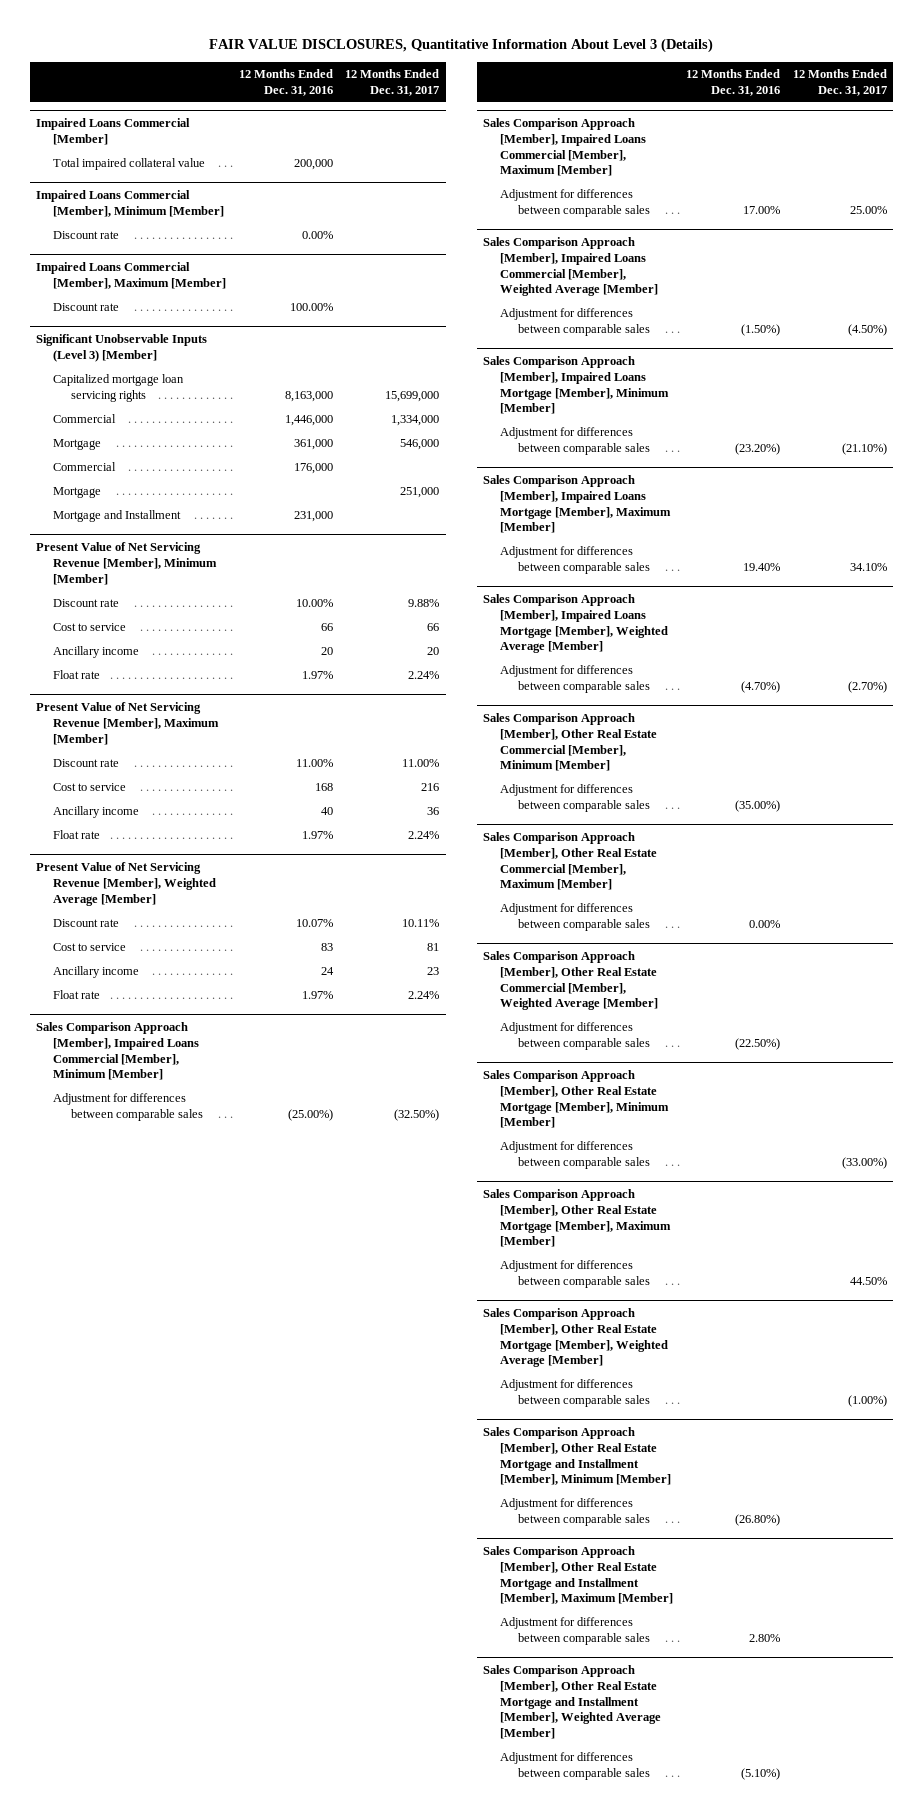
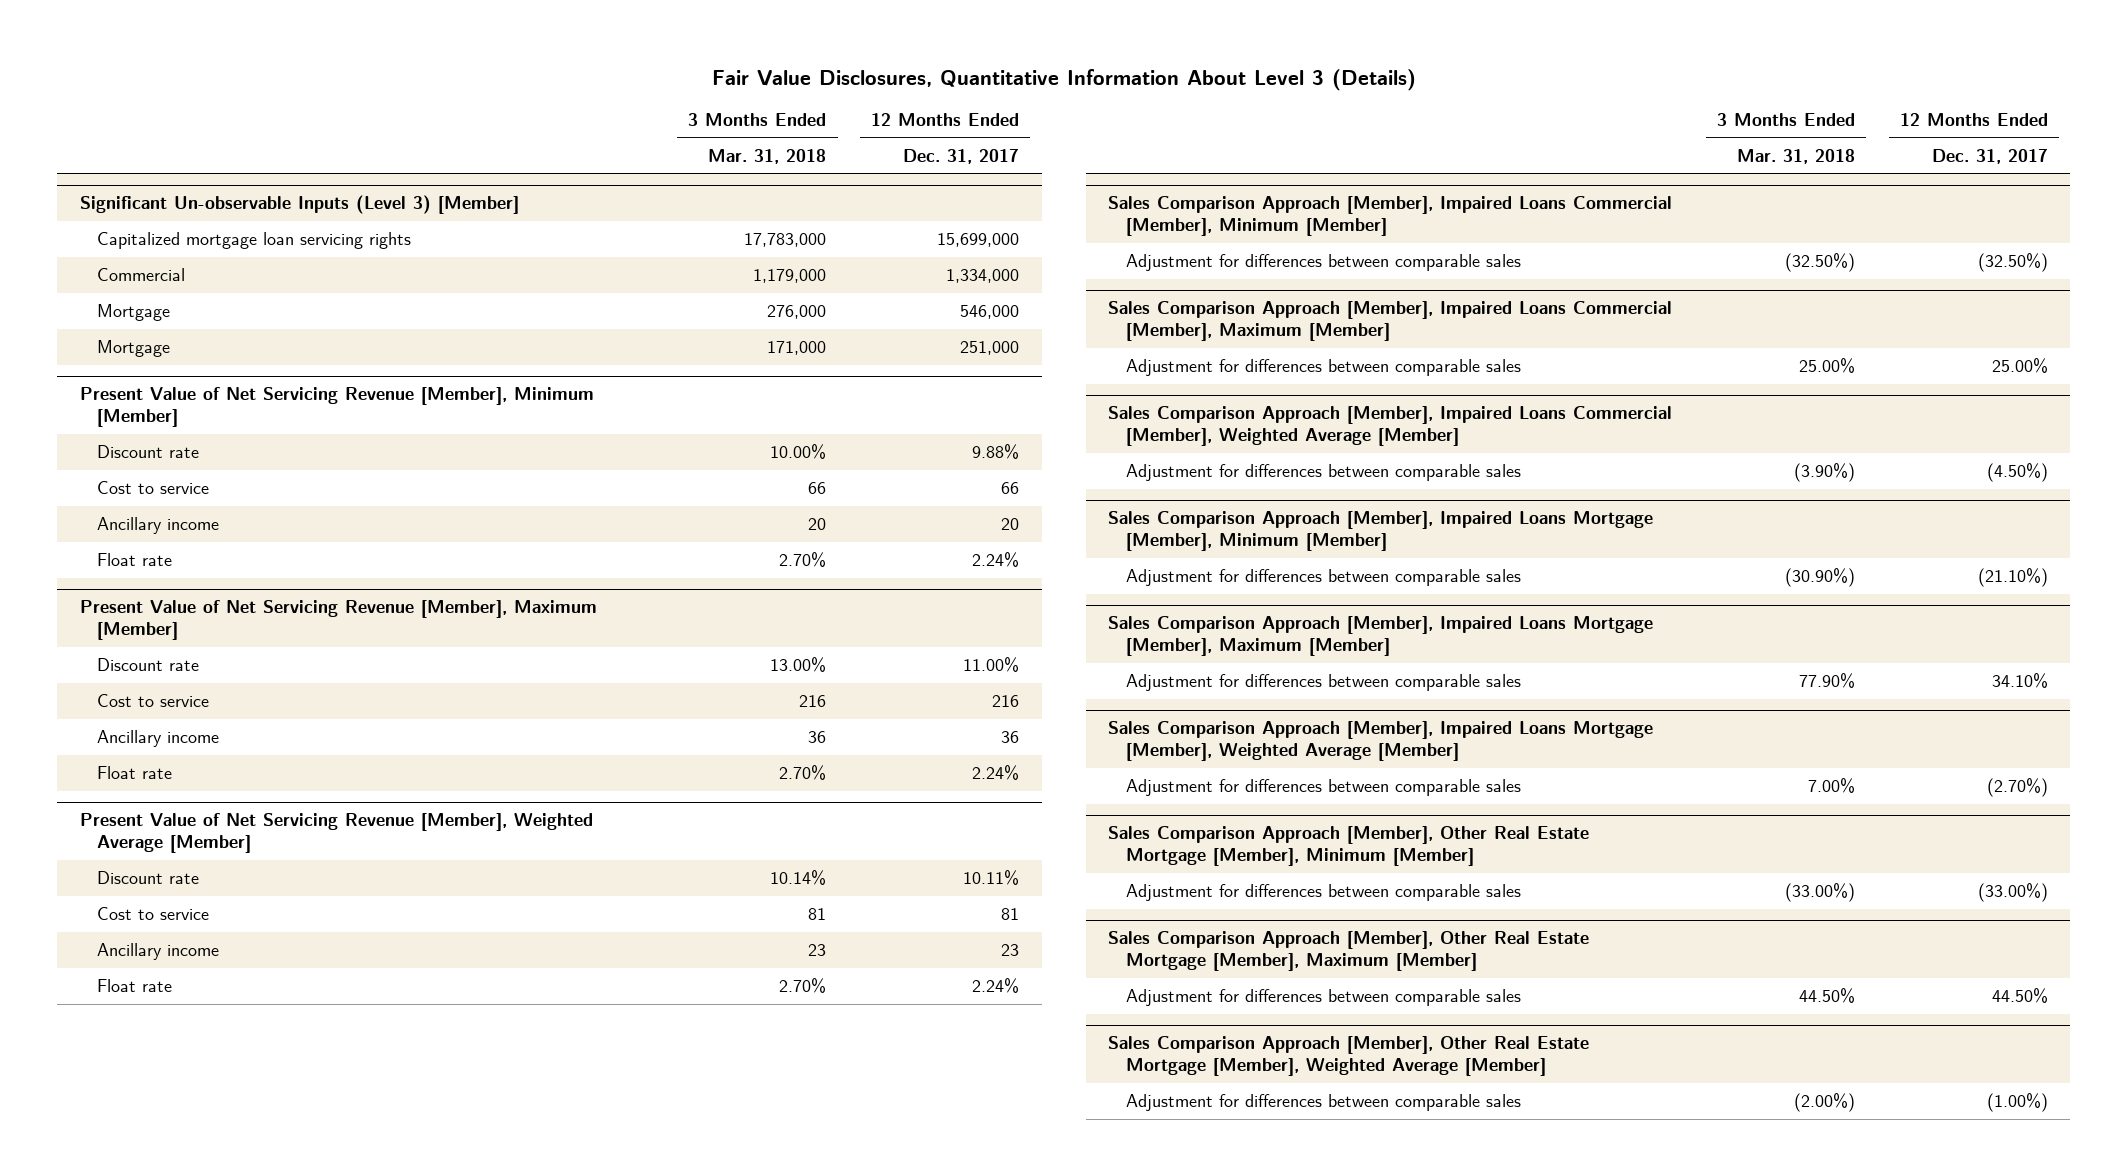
- FAIR VALUE DISCLOSURES, Quantitative Information About Level 3 (Details)
+ Fair Value Disclosures, Quantitative Information About Level 3 (Details)
- | 12 Months Ended Dec. 31, 2016 | 12 Months Ended Dec. 31, 2017
+ | 3 Months Ended Mar. 31, 2018 | 12 Months Ended Dec. 31, 2017
- Impaired Loans Commercial [Member]
- Total impaired collateral value | 200,000 |
- Impaired Loans Commercial [Member], Minimum [Member]
- Discount rate | 0.00% |
- Impaired Loans Commercial [Member], Maximum [Member]
- Discount rate | 100.00% |
- Significant Unobservable Inputs (Level 3) [Member]
+ Significant Un-observable Inputs (Level 3) [Member]
- Commercial | 176,000 |
- Mortgage and Installment | 231,000 |
- Sales Comparison Approach [Member], Other Real Estate Commercial [Member], Minimum [Member]
- Adjustment for differences between comparable sales | (35.00%) |
- Sales Comparison Approach [Member], Other Real Estate Commercial [Member], Maximum [Member]
- Adjustment for differences between comparable sales | 0.00% |
- Sales Comparison Approach [Member], Other Real Estate Commercial [Member], Weighted Average [Member]
- Adjustment for differences between comparable sales | (22.50%) |
- Sales Comparison Approach [Member], Other Real Estate Mortgage and Installment [Member], Minimum [Member]
- Adjustment for differences between comparable sales | (26.80%) |
- Sales Comparison Approach [Member], Other Real Estate Mortgage and Installment [Member], Maximum [Member]
- Adjustment for differences between comparable sales | 2.80% |
- Sales Comparison Approach [Member], Other Real Estate Mortgage and Installment [Member], Weighted Average [Member]
- Adjustment for differences between comparable sales | (5.10%) |

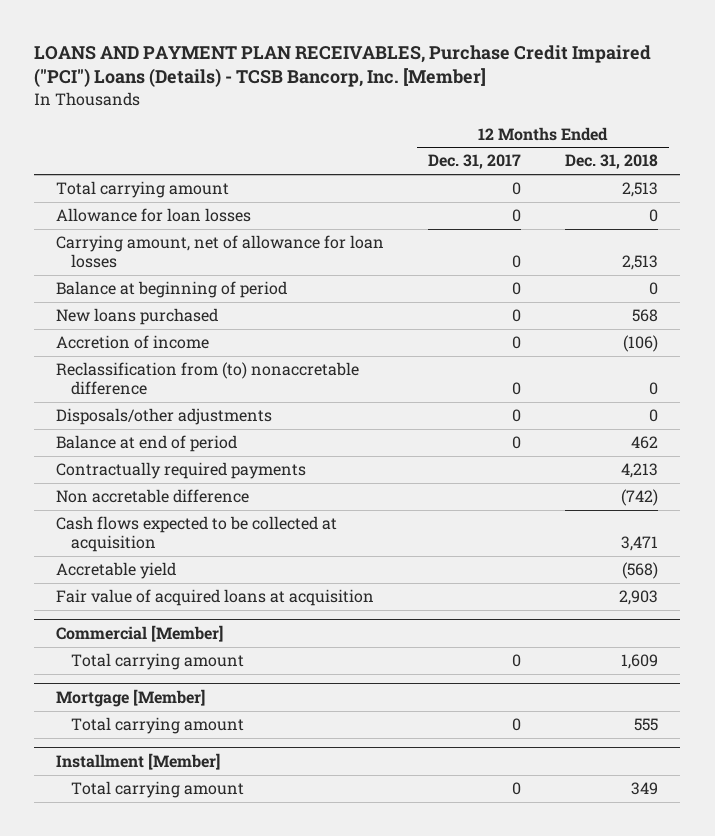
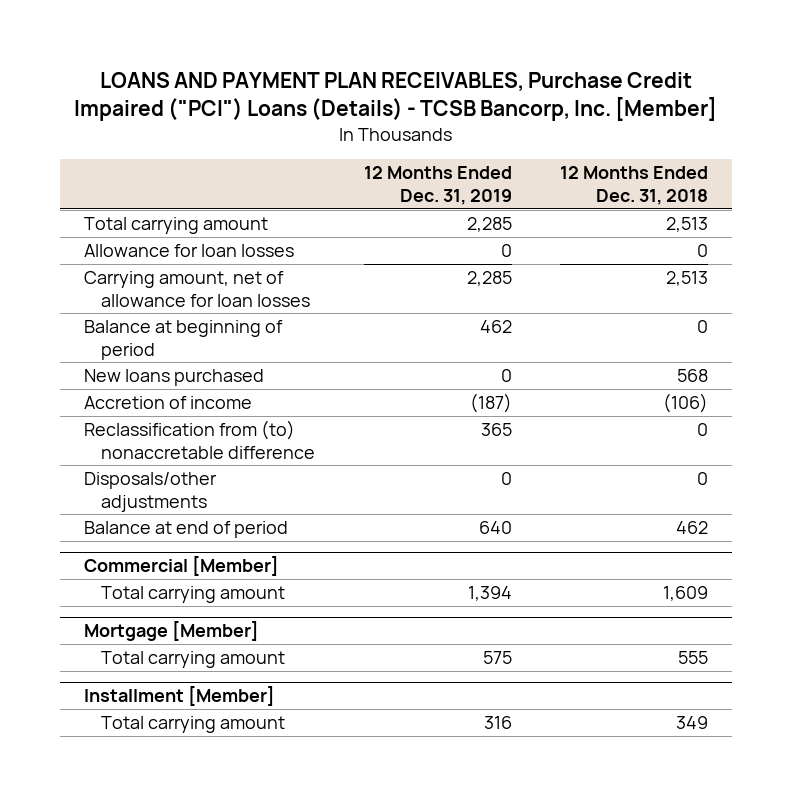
- | 12 Months Ended Dec. 31, 2017 | 12 Months Ended Dec. 31, 2018
+ | 12 Months Ended Dec. 31, 2019 | 12 Months Ended Dec. 31, 2018
- Contractually required payments | | 4,213
- Non accretable difference | | (742)
- Cash flows expected to be collected at acquisition | | 3,471
- Accretable yield | | (568)
- Fair value of acquired loans at acquisition | | 2,903

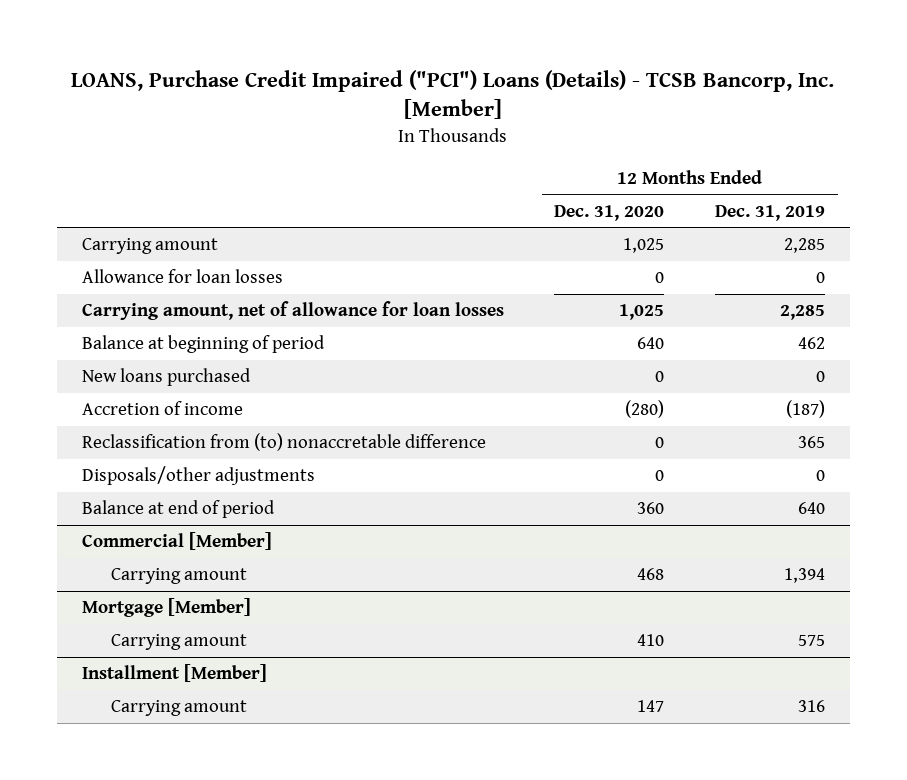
- LOANS AND PAYMENT PLAN RECEIVABLES, Purchase Credit Impaired ("PCI") Loans (Details) - TCSB Bancorp, Inc. [Member]
+ LOANS, Purchase Credit Impaired ("PCI") Loans (Details) - TCSB Bancorp, Inc. [Member]
- | 12 Months Ended Dec. 31, 2019 | 12 Months Ended Dec. 31, 2018
+ | 12 Months Ended Dec. 31, 2020 | 12 Months Ended Dec. 31, 2019
- Total carrying amount | 2,285 | 2,513
+ Carrying amount | 1,025 | 2,285
@ Commercial [Member]
- Total carrying amount | 1,394 | 1,609
+ Carrying amount | 468 | 1,394
@ Mortgage [Member]
- Total carrying amount | 575 | 555
+ Carrying amount | 410 | 575
@ Installment [Member]
- Total carrying amount | 316 | 349
+ Carrying amount | 147 | 316

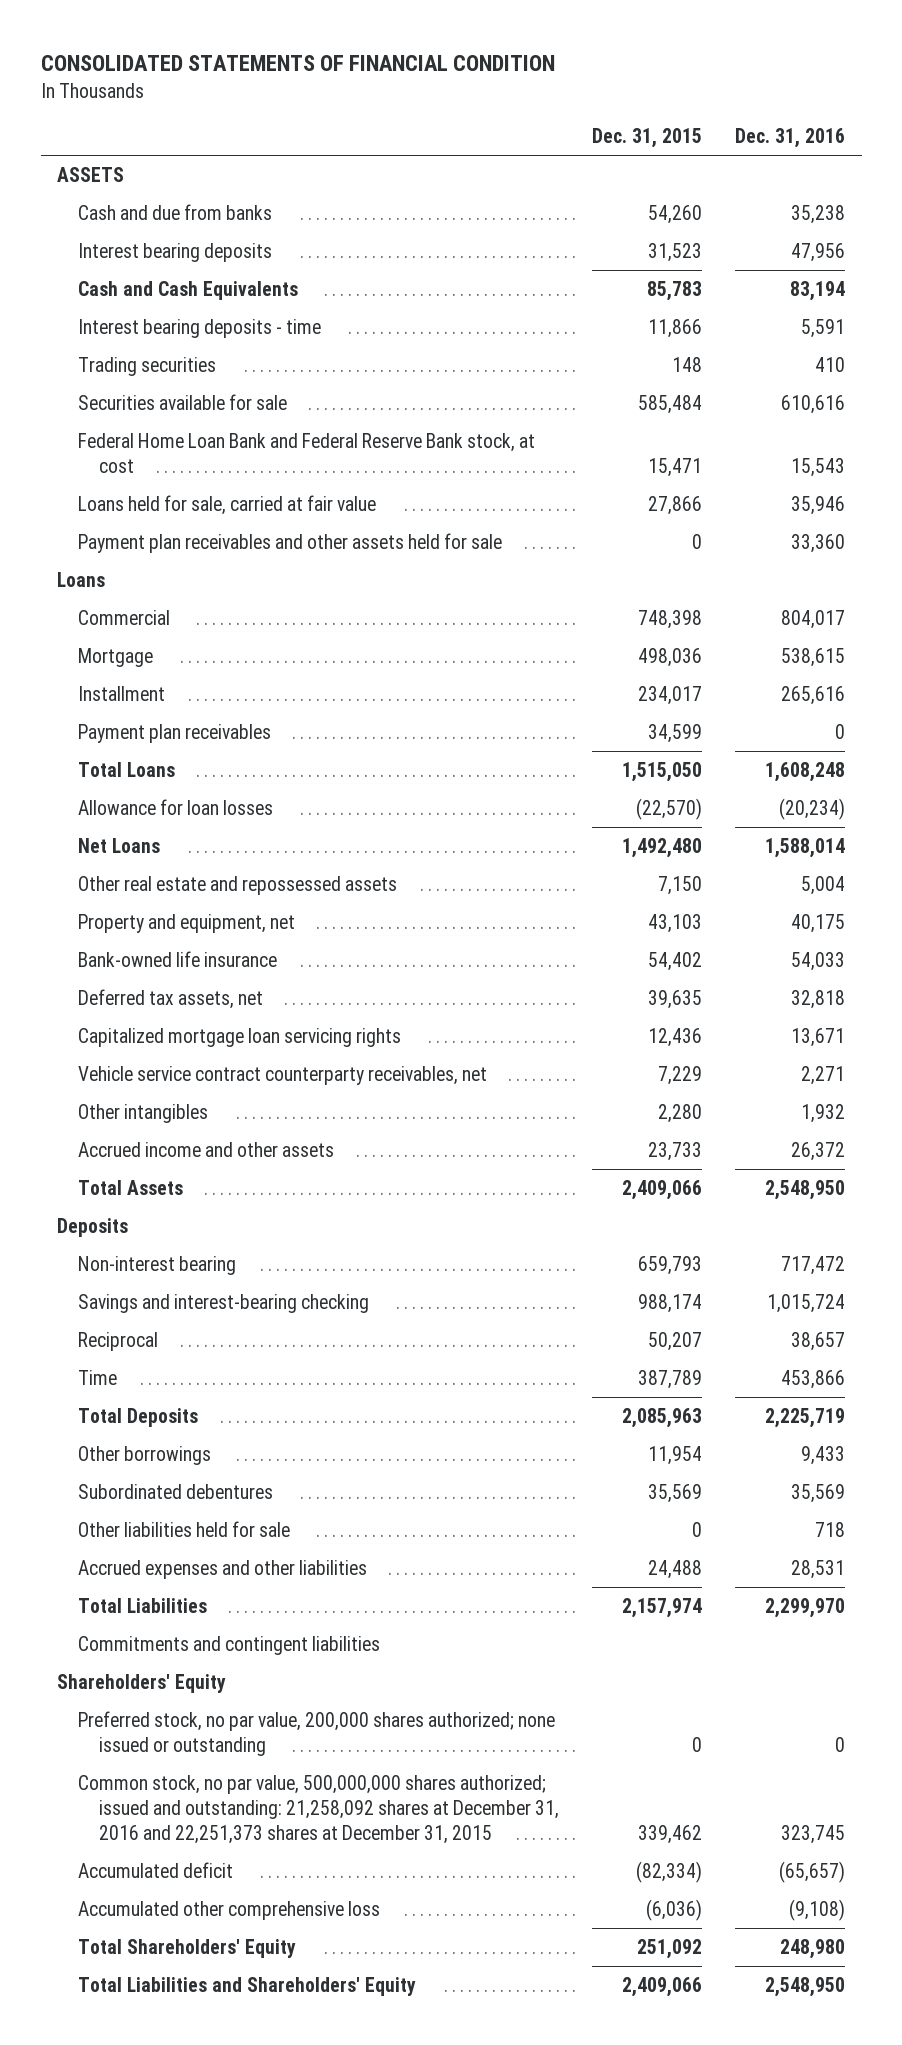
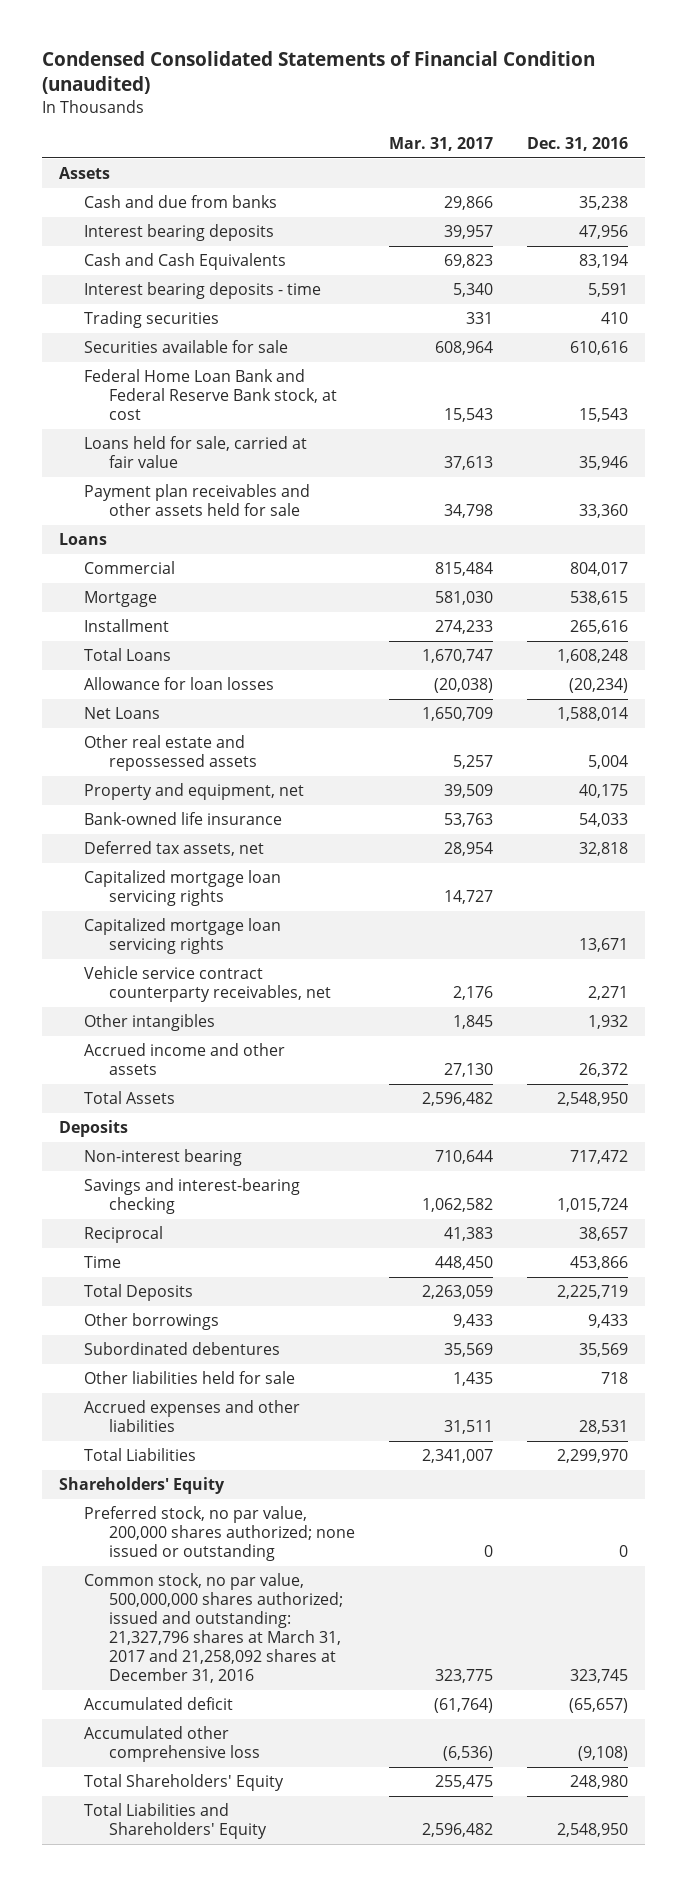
- CONSOLIDATED STATEMENTS OF FINANCIAL CONDITION
+ Condensed Consolidated Statements of Financial Condition (unaudited)
- | Dec. 31, 2015 | Dec. 31, 2016
+ | Mar. 31, 2017 | Dec. 31, 2016
- ASSETS
+ Assets
- Payment plan receivables | 34,599 | 0
+ Capitalized mortgage loan servicing rights | 14,727 |
- Commitments and contingent liabilities
- Common stock, no par value, 500,000,000 shares authorized; issued and outstanding: 21,258,092 shares at December 31, 2016 and 22,251,373 shares at December 31, 2015 | 339,462 | 323,745
+ Common stock, no par value, 500,000,000 shares authorized; issued and outstanding: 21,327,796 shares at March 31, 2017 and 21,258,092 shares at December 31, 2016 | 323,775 | 323,745

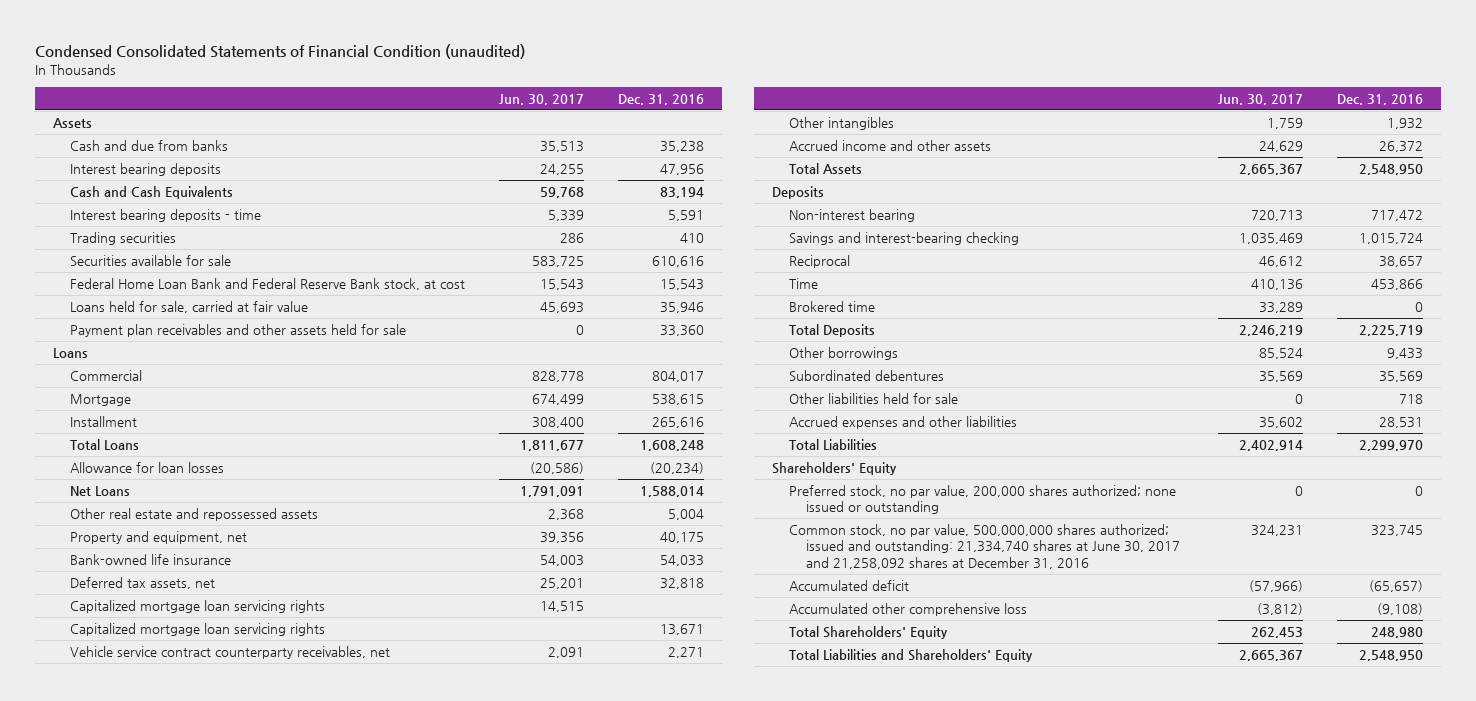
- | Mar. 31, 2017 | Dec. 31, 2016
+ | Jun. 30, 2017 | Dec. 31, 2016
+ Brokered time | 33,289 | 0
- Common stock, no par value, 500,000,000 shares authorized; issued and outstanding: 21,327,796 shares at March 31, 2017 and 21,258,092 shares at December 31, 2016 | 323,775 | 323,745
+ Common stock, no par value, 500,000,000 shares authorized; issued and outstanding: 21,334,740 shares at June 30, 2017 and 21,258,092 shares at December 31, 2016 | 324,231 | 323,745

